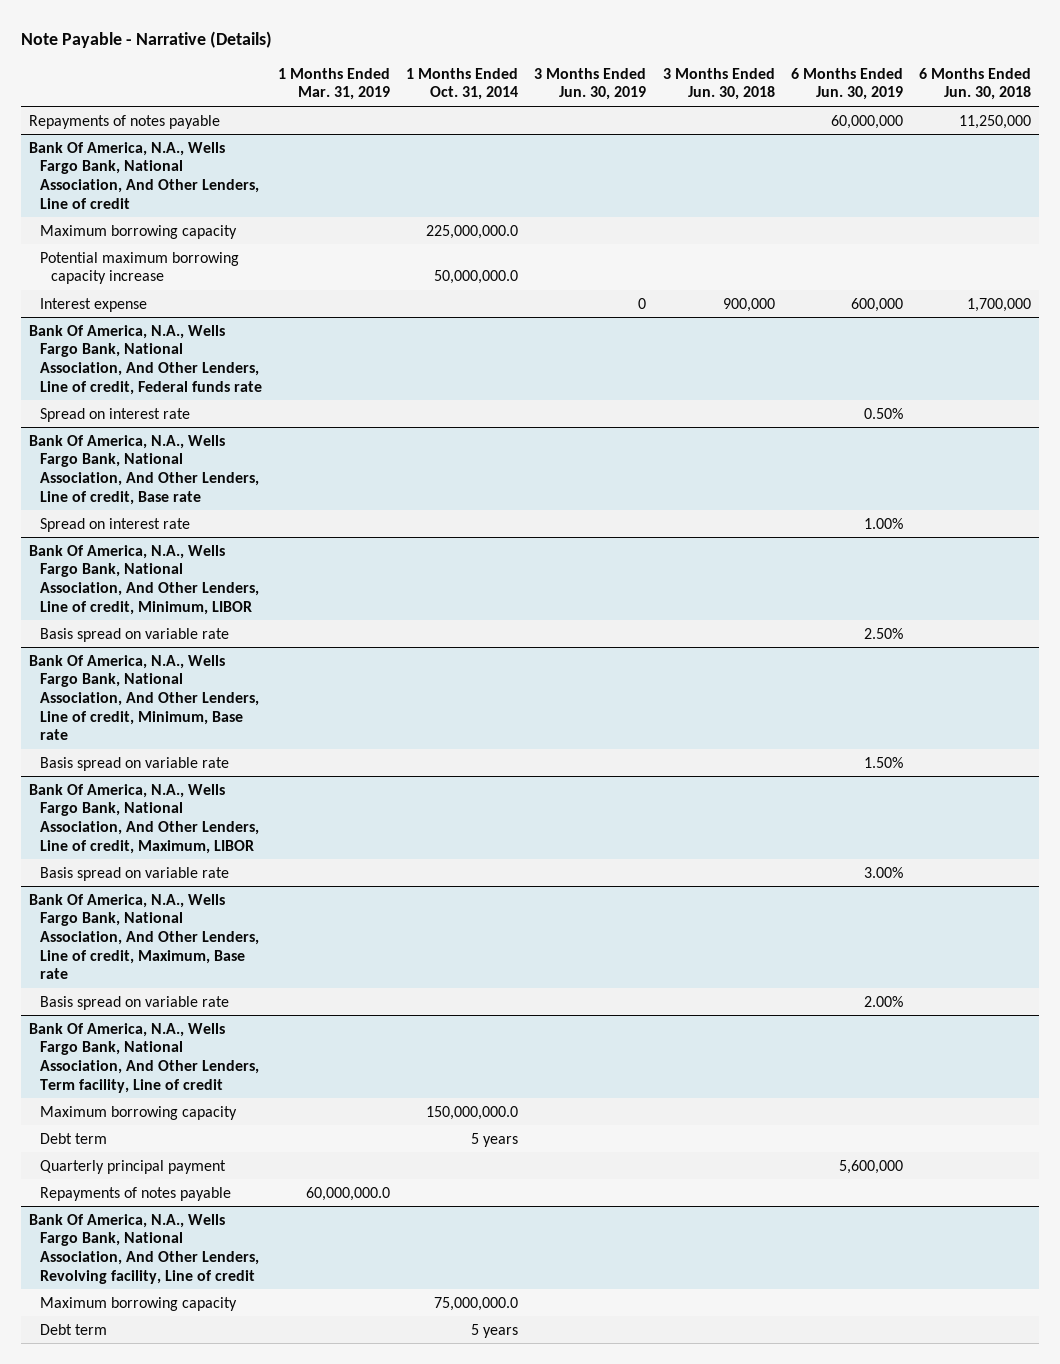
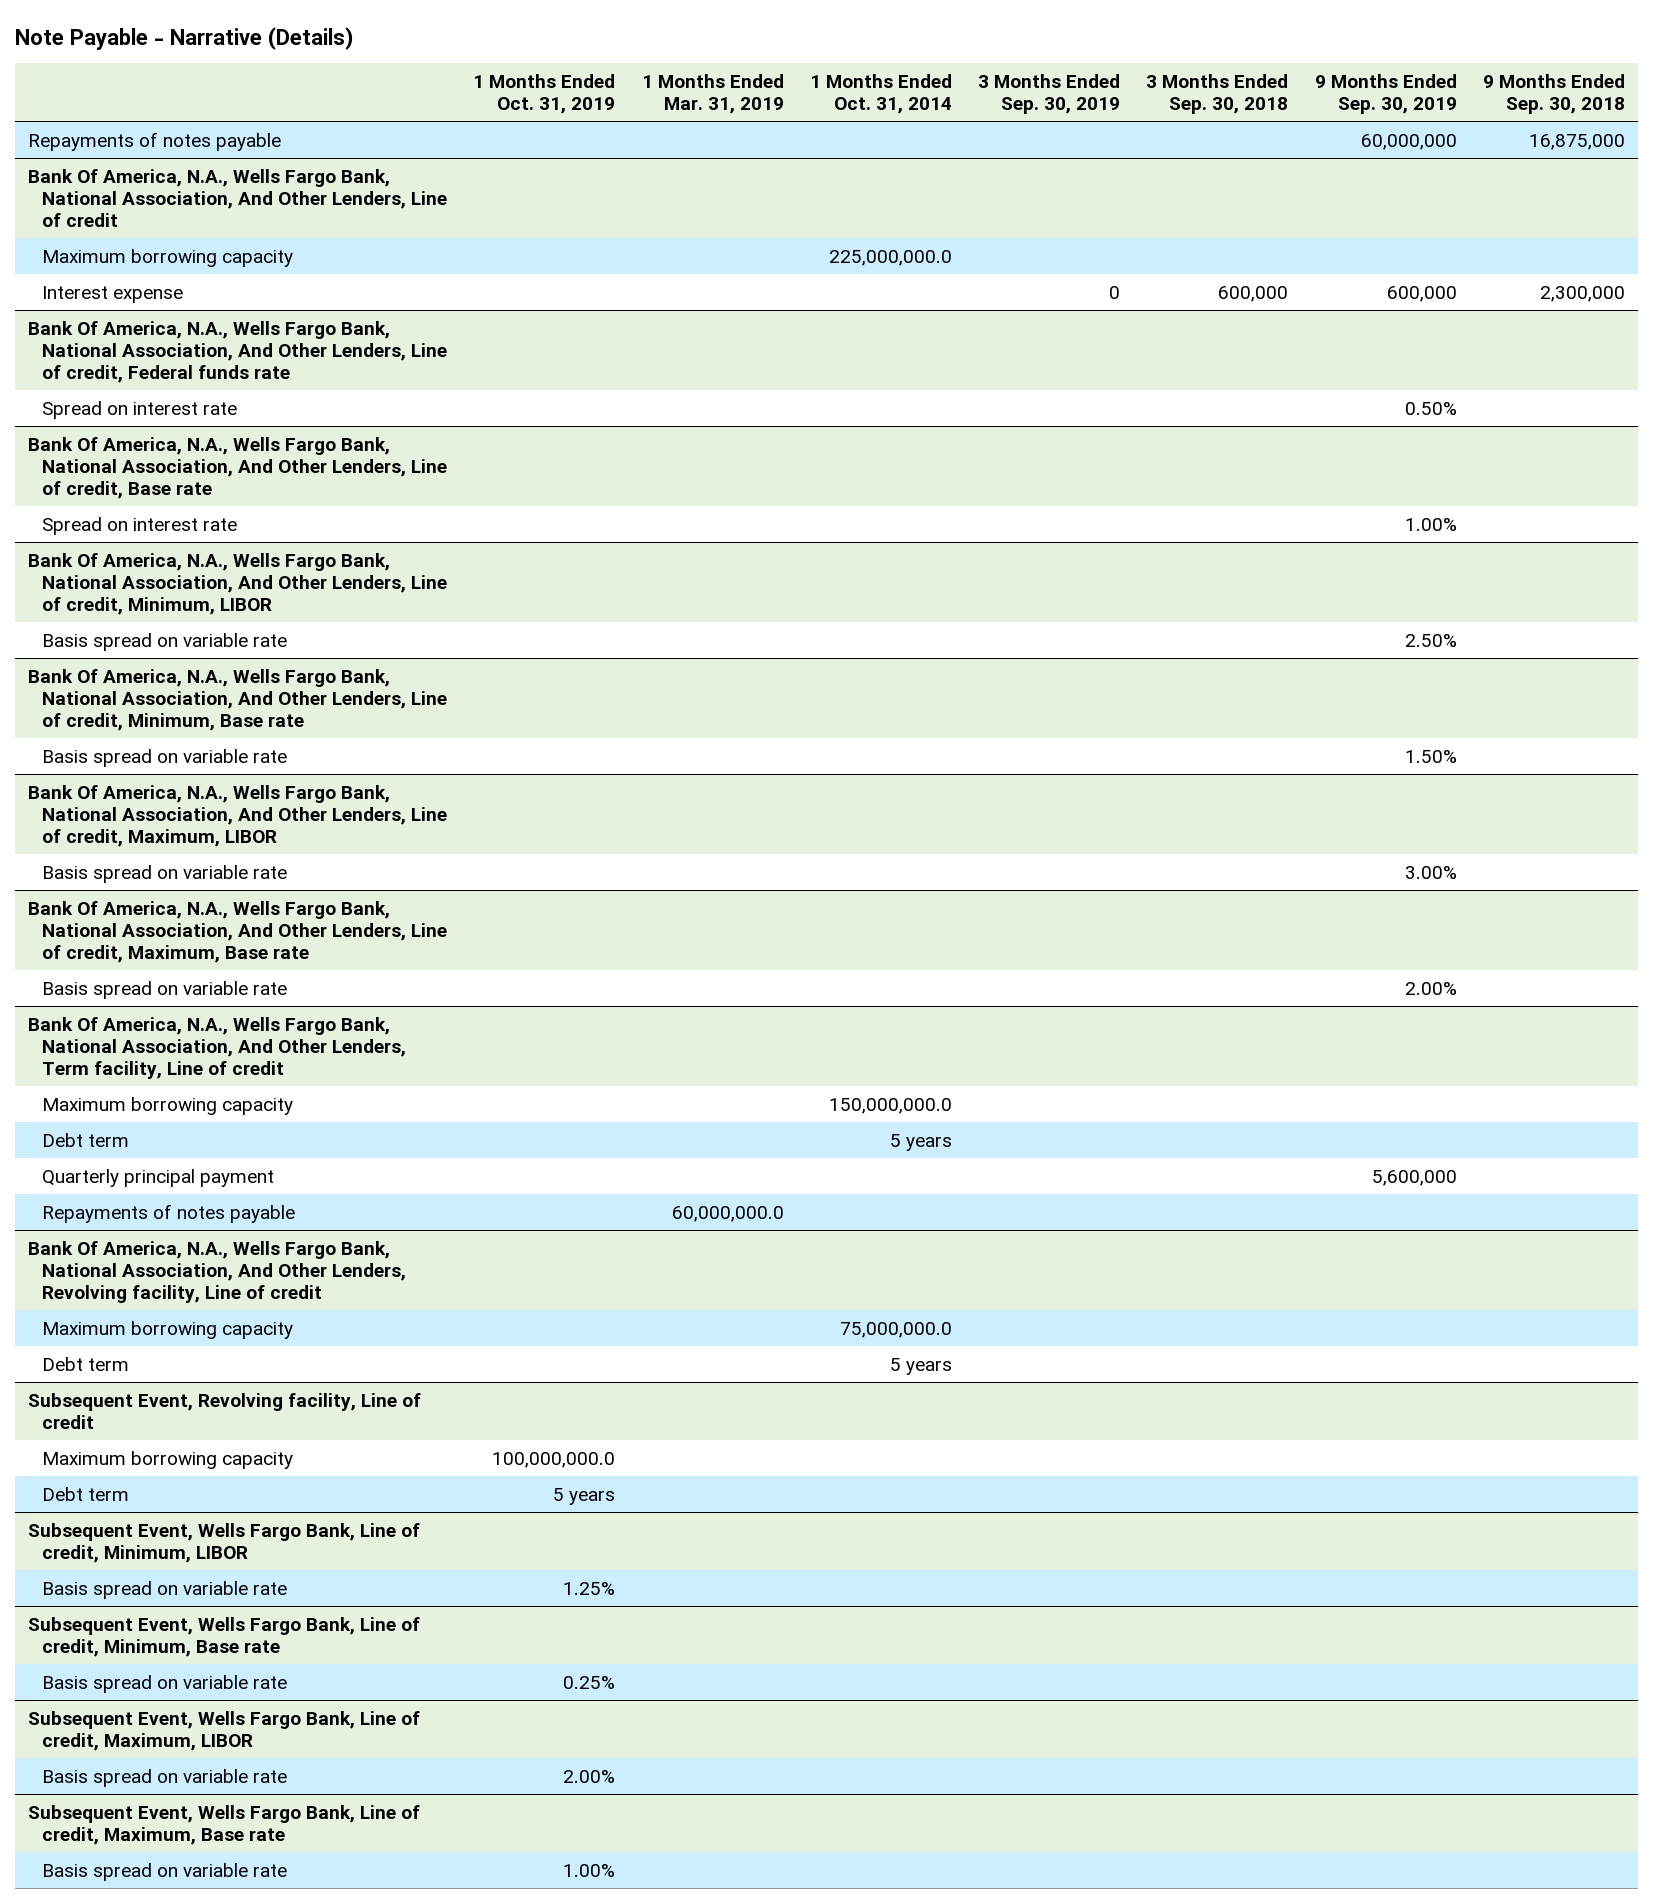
- | 1 Months Ended Mar. 31, 2019 | 1 Months Ended Oct. 31, 2014 | 3 Months Ended Jun. 30, 2019 | 3 Months Ended Jun. 30, 2018 | 6 Months Ended Jun. 30, 2019 | 6 Months Ended Jun. 30, 2018
+ | 1 Months Ended Oct. 31, 2019 | 1 Months Ended Mar. 31, 2019 | 1 Months Ended Oct. 31, 2014 | 3 Months Ended Sep. 30, 2019 | 3 Months Ended Sep. 30, 2018 | 9 Months Ended Sep. 30, 2019 | 9 Months Ended Sep. 30, 2018
@ Bank Of America, N.A., Wells Fargo Bank, National Association, And Other Lenders, Line of credit
- Potential maximum borrowing capacity increase | | 50,000,000.0 | | | |
+ Subsequent Event, Revolving facility, Line of credit
+ Maximum borrowing capacity | 100,000,000.0 | | | | | |
+ Debt term | 5 years | | | | | |
+ Subsequent Event, Wells Fargo Bank, Line of credit, Minimum, LIBOR
+ Basis spread on variable rate | 1.25% | | | | | |
+ Subsequent Event, Wells Fargo Bank, Line of credit, Minimum, Base rate
+ Basis spread on variable rate | 0.25% | | | | | |
+ Subsequent Event, Wells Fargo Bank, Line of credit, Maximum, LIBOR
+ Basis spread on variable rate | 2.00% | | | | | |
+ Subsequent Event, Wells Fargo Bank, Line of credit, Maximum, Base rate
+ Basis spread on variable rate | 1.00% | | | | | |

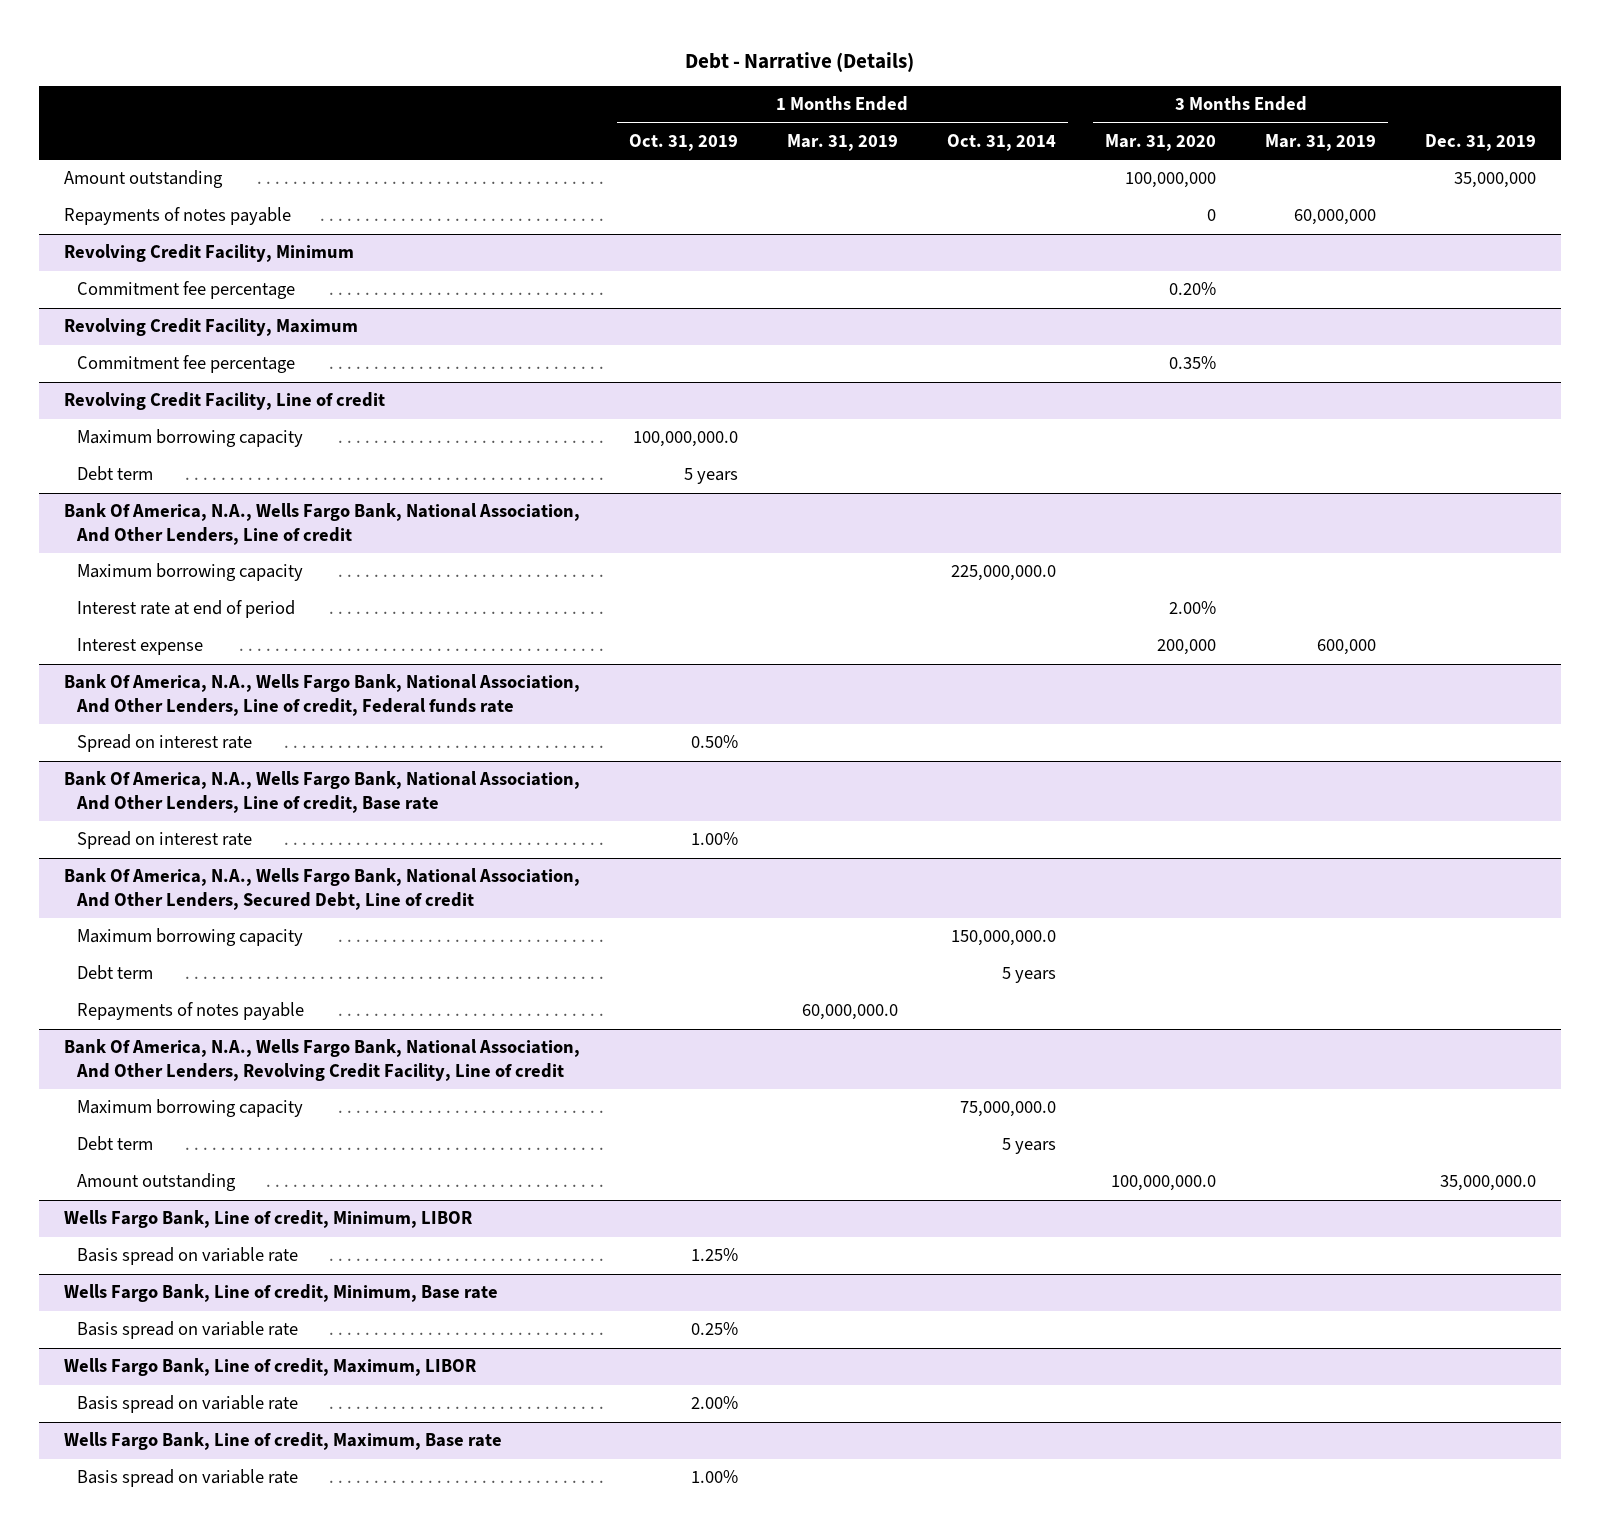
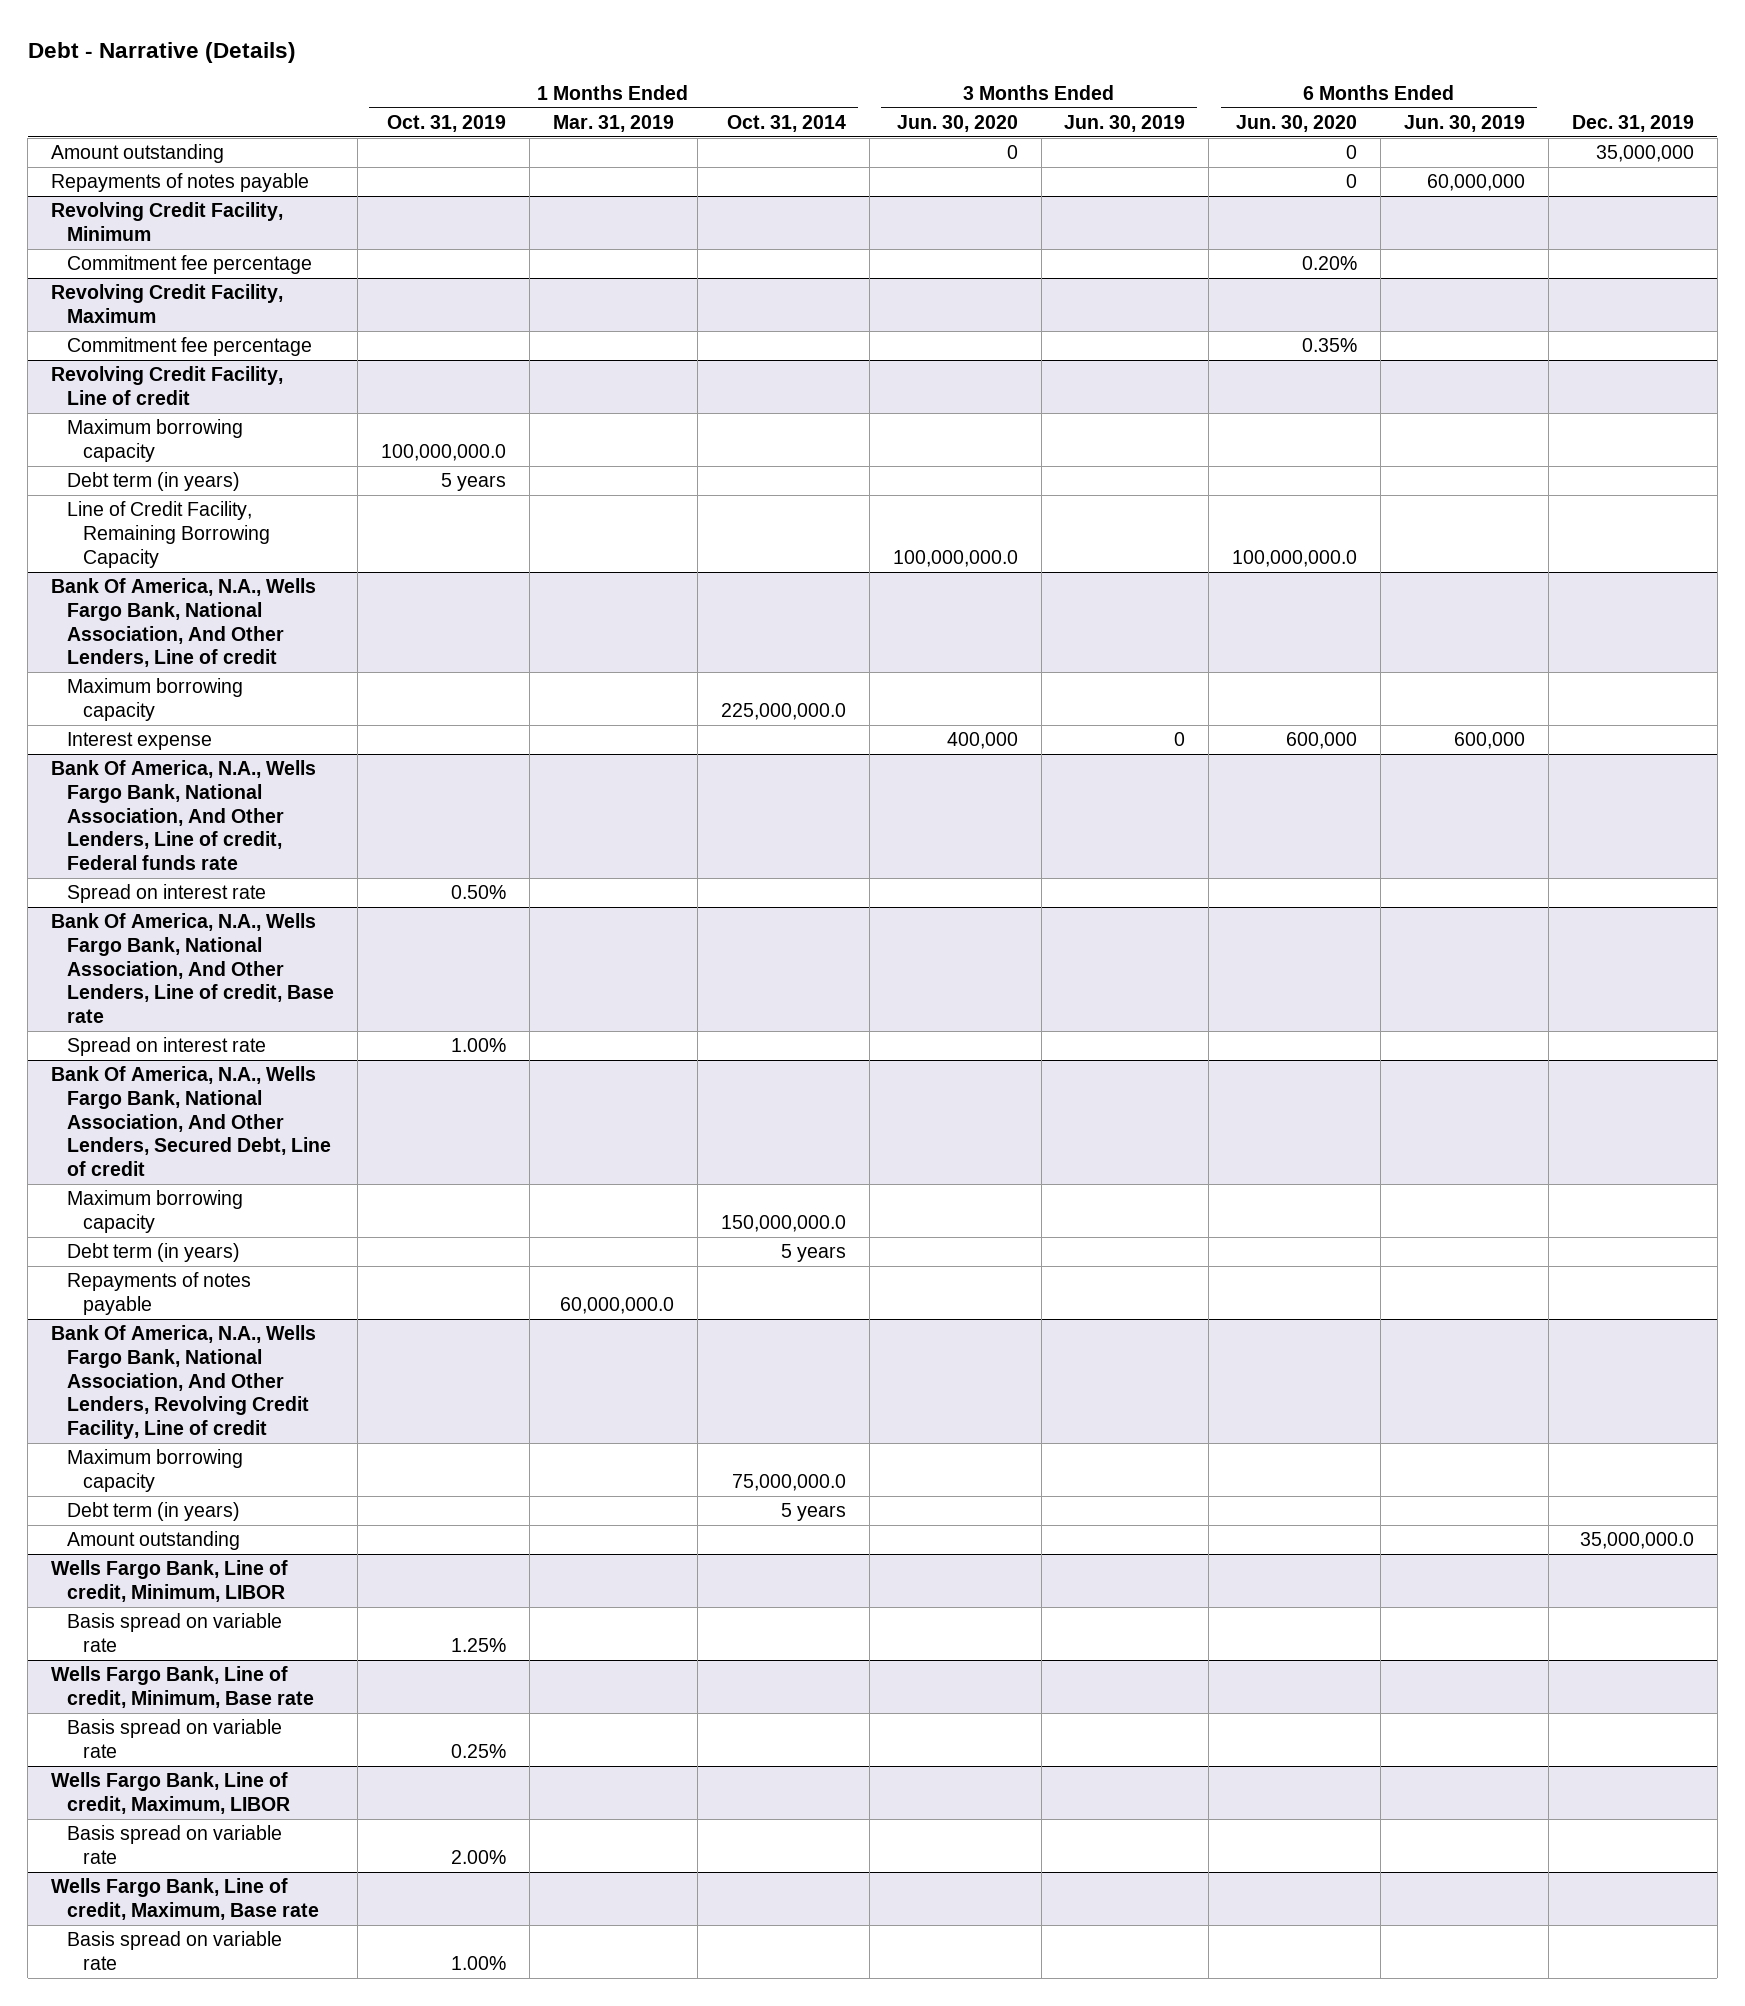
- | 1 Months Ended Oct. 31, 2019 | 1 Months Ended Mar. 31, 2019 | 1 Months Ended Oct. 31, 2014 | 3 Months Ended Mar. 31, 2020 | 3 Months Ended Mar. 31, 2019 | Dec. 31, 2019
+ | 1 Months Ended Oct. 31, 2019 | 1 Months Ended Mar. 31, 2019 | 1 Months Ended Oct. 31, 2014 | 3 Months Ended Jun. 30, 2020 | 3 Months Ended Jun. 30, 2019 | 6 Months Ended Jun. 30, 2020 | 6 Months Ended Jun. 30, 2019 | Dec. 31, 2019
@ Revolving Credit Facility, Line of credit
- Debt term | 5 years | | | | |
+ Debt term (in years) | 5 years | | | | | | |
+ Line of Credit Facility, Remaining Borrowing Capacity | | | | 100,000,000.0 | | 100,000,000.0 | |
@ Bank Of America, N.A., Wells Fargo Bank, National Association, And Other Lenders, Line of credit
- Interest rate at end of period | | | | 2.00% | |
@ Bank Of America, N.A., Wells Fargo Bank, National Association, And Other Lenders, Secured Debt, Line of credit
- Debt term | | | 5 years | | |
+ Debt term (in years) | | | 5 years | | | | |
@ Bank Of America, N.A., Wells Fargo Bank, National Association, And Other Lenders, Revolving Credit Facility, Line of credit
- Debt term | | | 5 years | | |
+ Debt term (in years) | | | 5 years | | | | |

